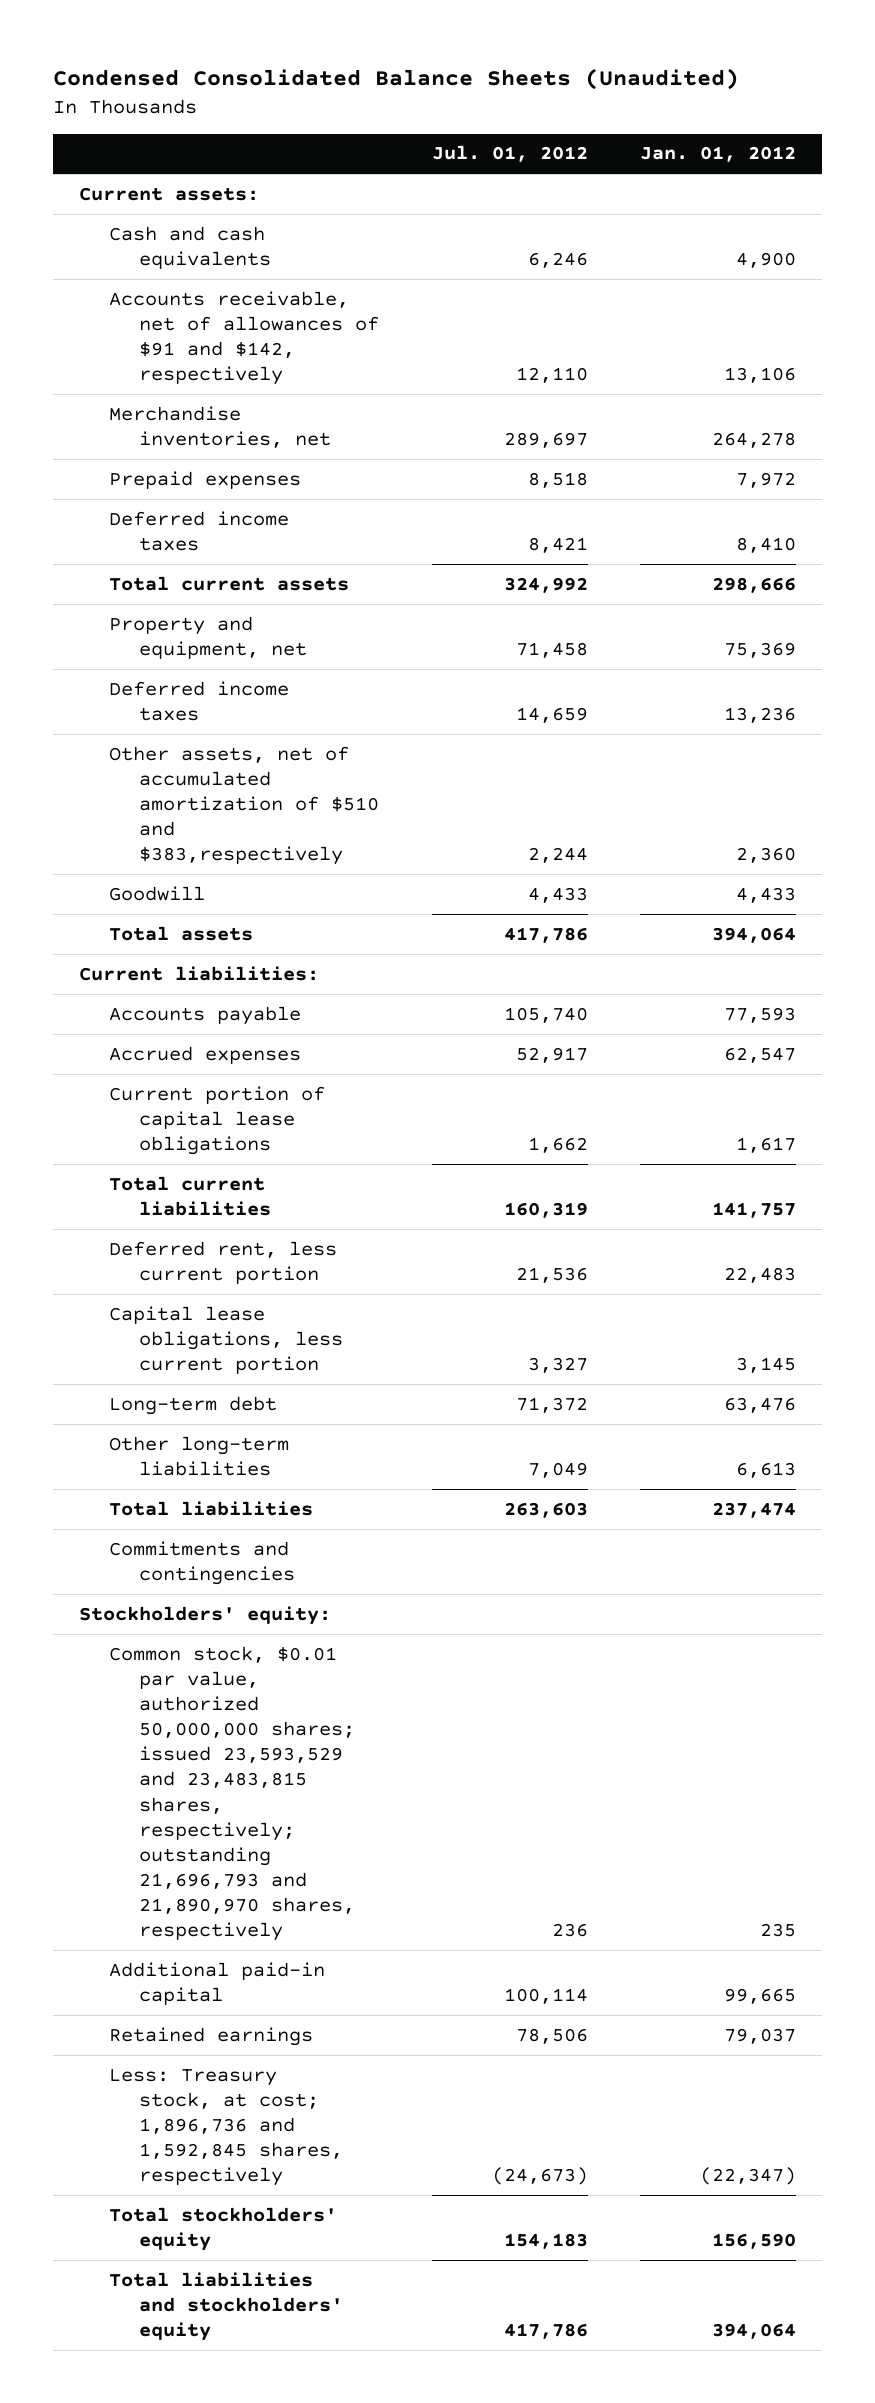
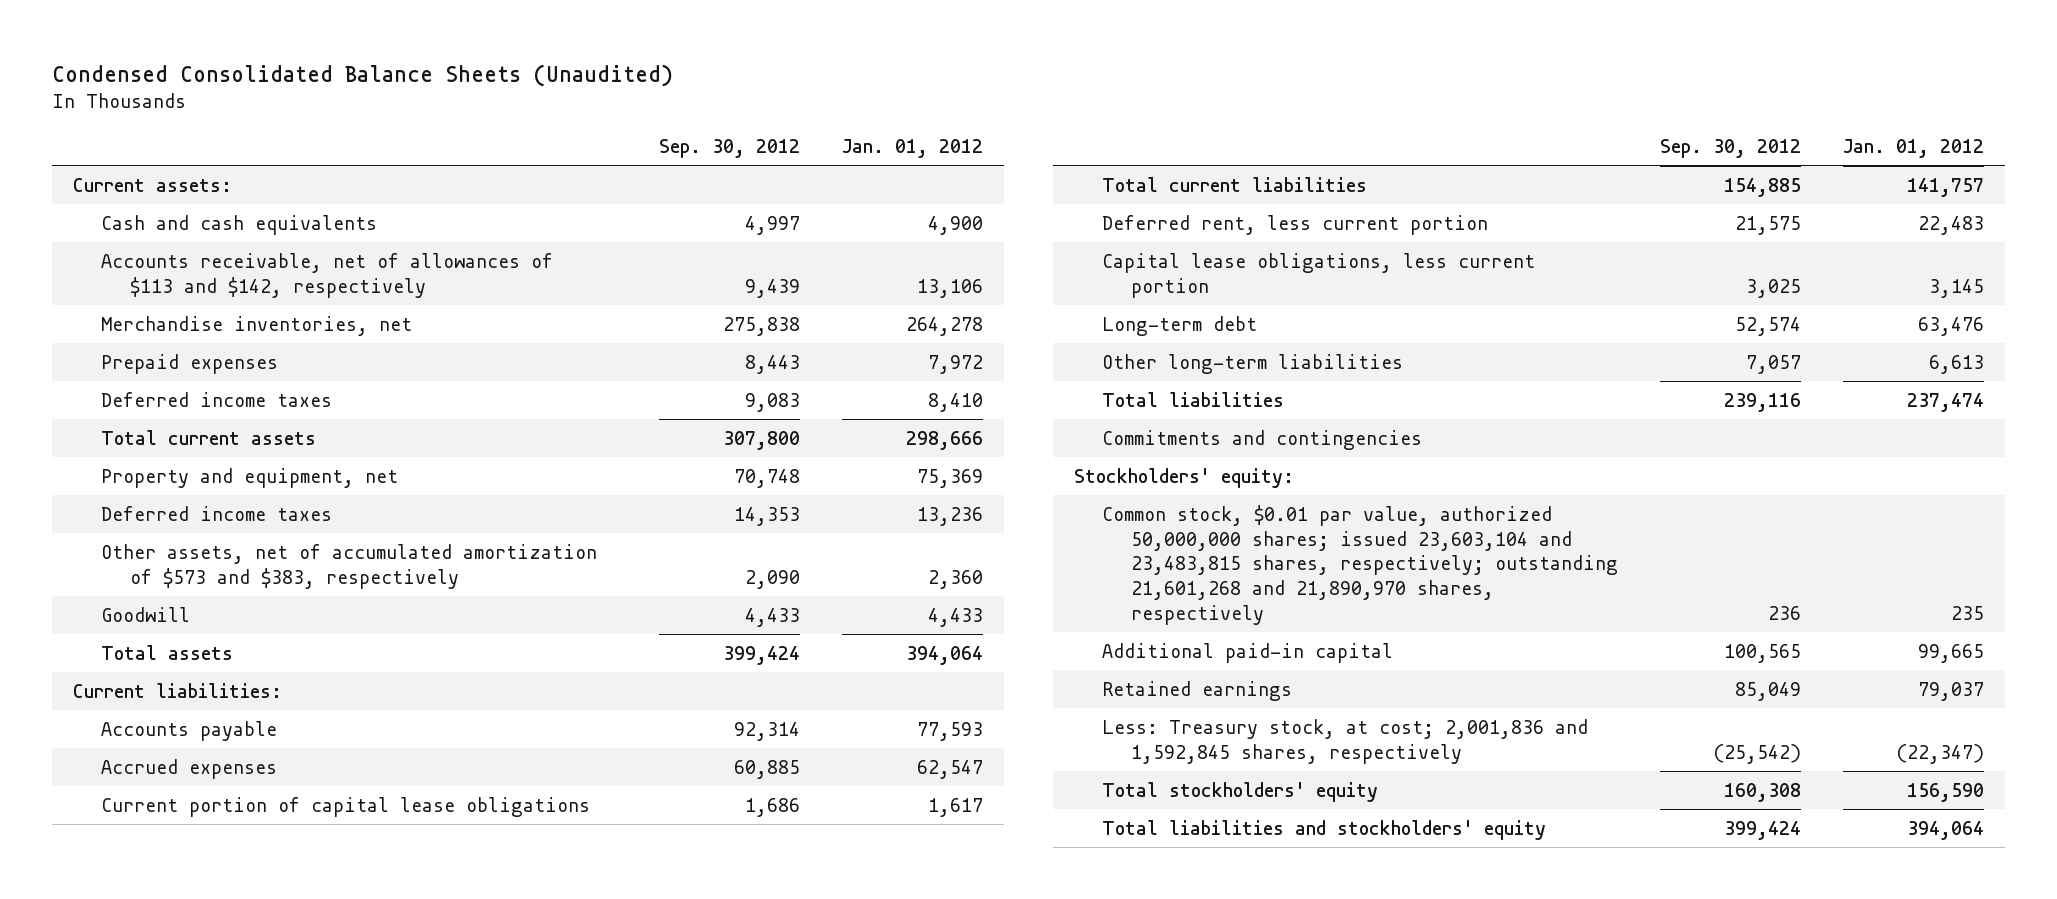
- | Jul. 01, 2012 | Jan. 01, 2012
+ | Sep. 30, 2012 | Jan. 01, 2012
- Accounts receivable, net of allowances of $91 and $142, respectively | 12,110 | 13,106
+ Accounts receivable, net of allowances of $113 and $142, respectively | 9,439 | 13,106
- Other assets, net of accumulated amortization of $510 and $383,respectively | 2,244 | 2,360
+ Other assets, net of accumulated amortization of $573 and $383, respectively | 2,090 | 2,360
- Common stock, $0.01 par value, authorized 50,000,000 shares; issued 23,593,529 and 23,483,815 shares, respectively; outstanding 21,696,793 and 21,890,970 shares, respectively | 236 | 235
+ Common stock, $0.01 par value, authorized 50,000,000 shares; issued 23,603,104 and 23,483,815 shares, respectively; outstanding 21,601,268 and 21,890,970 shares, respectively | 236 | 235
- Less: Treasury stock, at cost; 1,896,736 and 1,592,845 shares, respectively | (24,673) | (22,347)
+ Less: Treasury stock, at cost; 2,001,836 and 1,592,845 shares, respectively | (25,542) | (22,347)

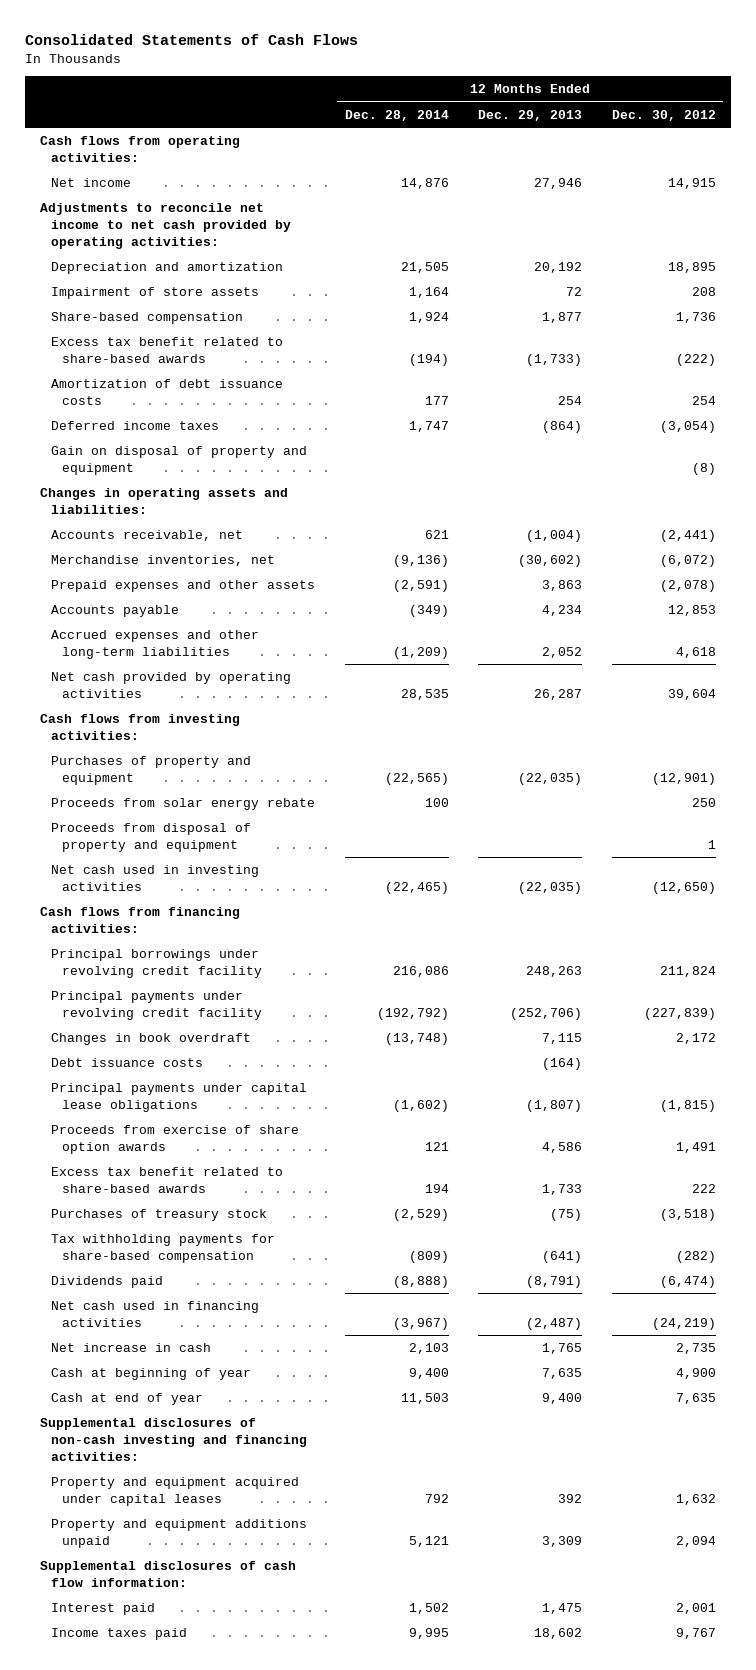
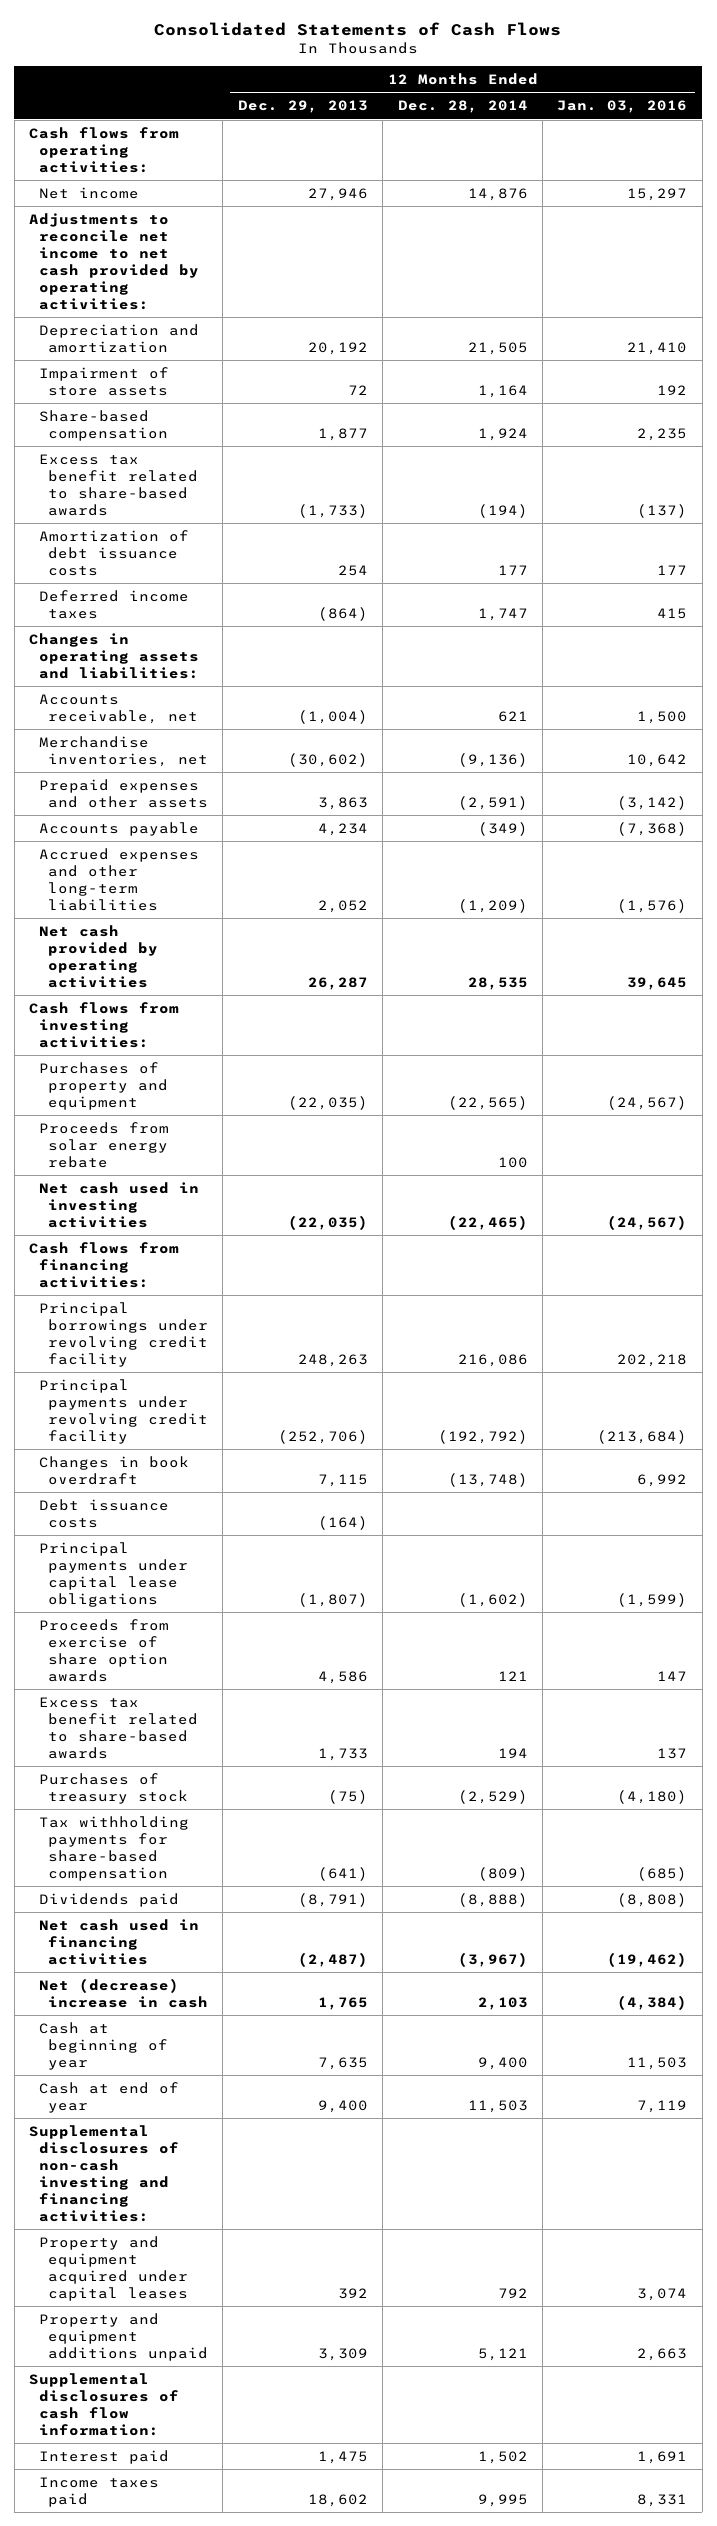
- | 12 Months Ended Dec. 28, 2014 | 12 Months Ended Dec. 29, 2013 | 12 Months Ended Dec. 30, 2012
+ | 12 Months Ended Dec. 29, 2013 | 12 Months Ended Dec. 28, 2014 | 12 Months Ended Jan. 03, 2016
- Gain on disposal of property and equipment | | | (8)
- Proceeds from disposal of property and equipment | | | 1
- Net increase in cash | 2,103 | 1,765 | 2,735
+ Net (decrease) increase in cash | 1,765 | 2,103 | (4,384)

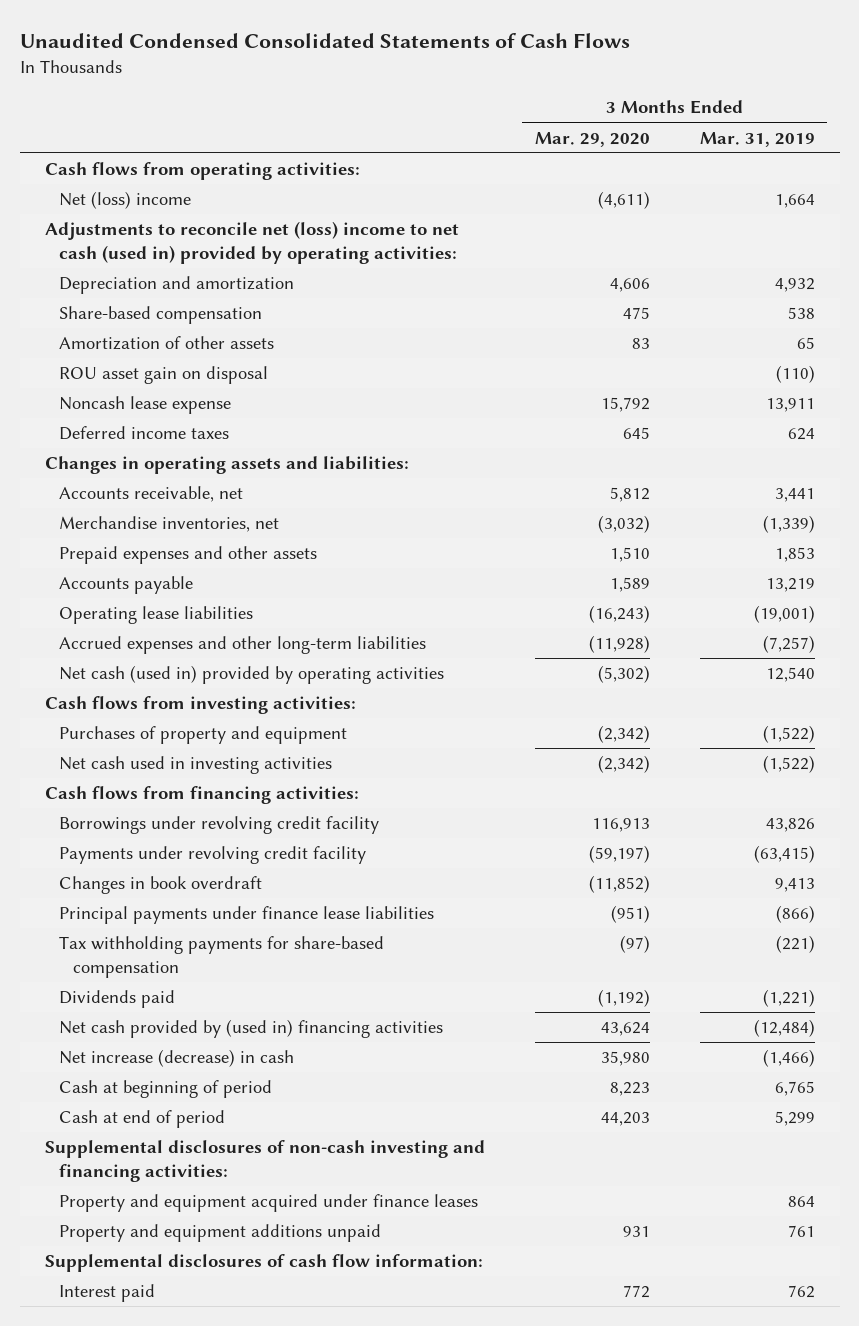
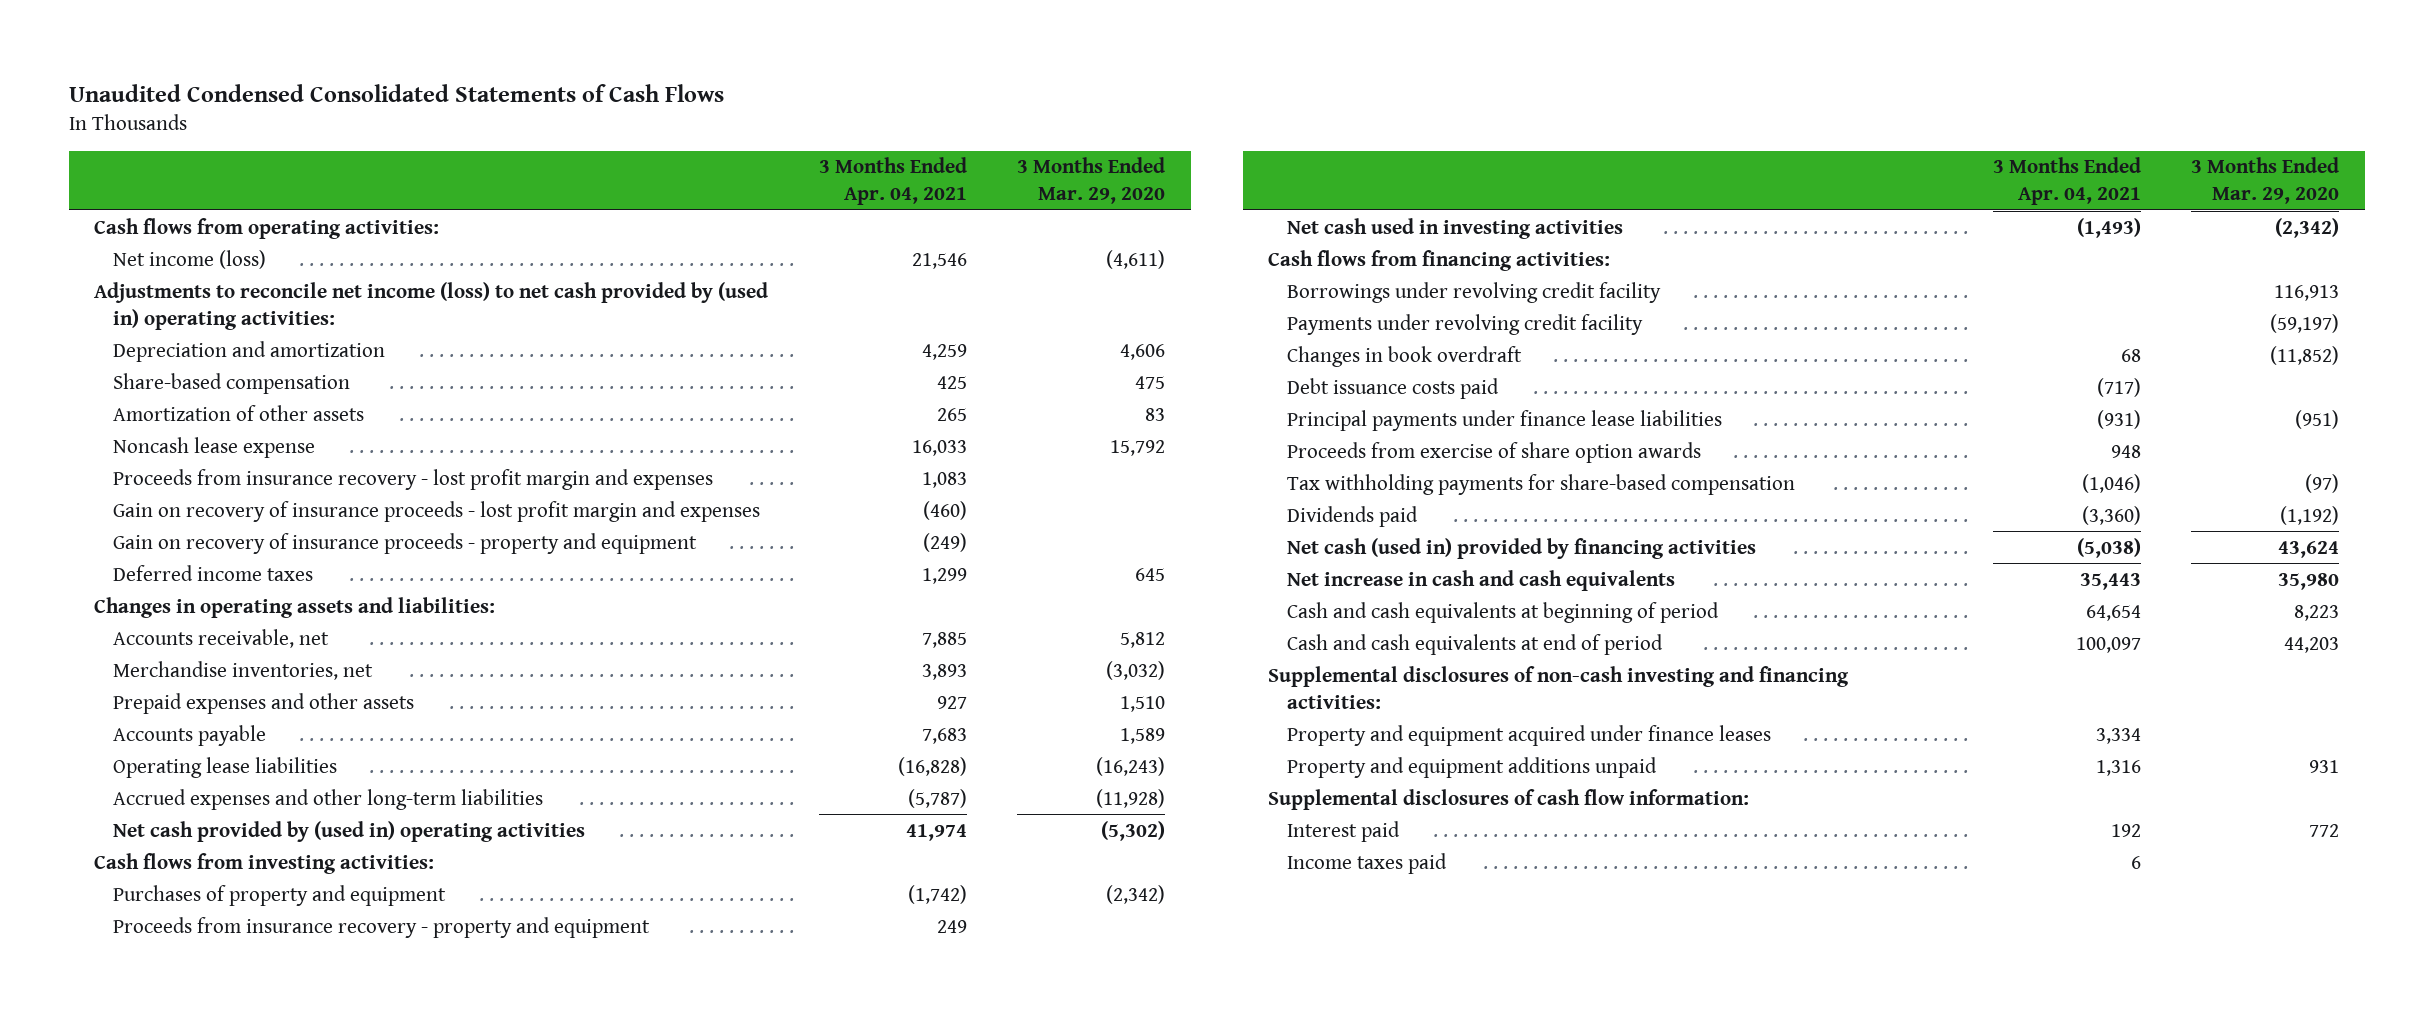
- | 3 Months Ended Mar. 29, 2020 | 3 Months Ended Mar. 31, 2019
+ | 3 Months Ended Apr. 04, 2021 | 3 Months Ended Mar. 29, 2020
- Net (loss) income | (4,611) | 1,664
- Adjustments to reconcile net (loss) income to net cash (used in) provided by operating activities:
+ Net income (loss) | 21,546 | (4,611)
+ Adjustments to reconcile net income (loss) to net cash provided by (used in) operating activities:
- ROU asset gain on disposal | | (110)
+ Proceeds from insurance recovery - lost profit margin and expenses | 1,083 |
+ Gain on recovery of insurance proceeds - lost profit margin and expenses | (460) |
+ Gain on recovery of insurance proceeds - property and equipment | (249) |
- Net cash (used in) provided by operating activities | (5,302) | 12,540
+ Net cash provided by (used in) operating activities | 41,974 | (5,302)
+ Proceeds from insurance recovery - property and equipment | 249 |
+ Debt issuance costs paid | (717) |
+ Proceeds from exercise of share option awards | 948 |
- Net cash provided by (used in) financing activities | 43,624 | (12,484)
- Net increase (decrease) in cash | 35,980 | (1,466)
- Cash at beginning of period | 8,223 | 6,765
- Cash at end of period | 44,203 | 5,299
+ Net cash (used in) provided by financing activities | (5,038) | 43,624
+ Net increase in cash and cash equivalents | 35,443 | 35,980
+ Cash and cash equivalents at beginning of period | 64,654 | 8,223
+ Cash and cash equivalents at end of period | 100,097 | 44,203
+ Income taxes paid | 6 |

